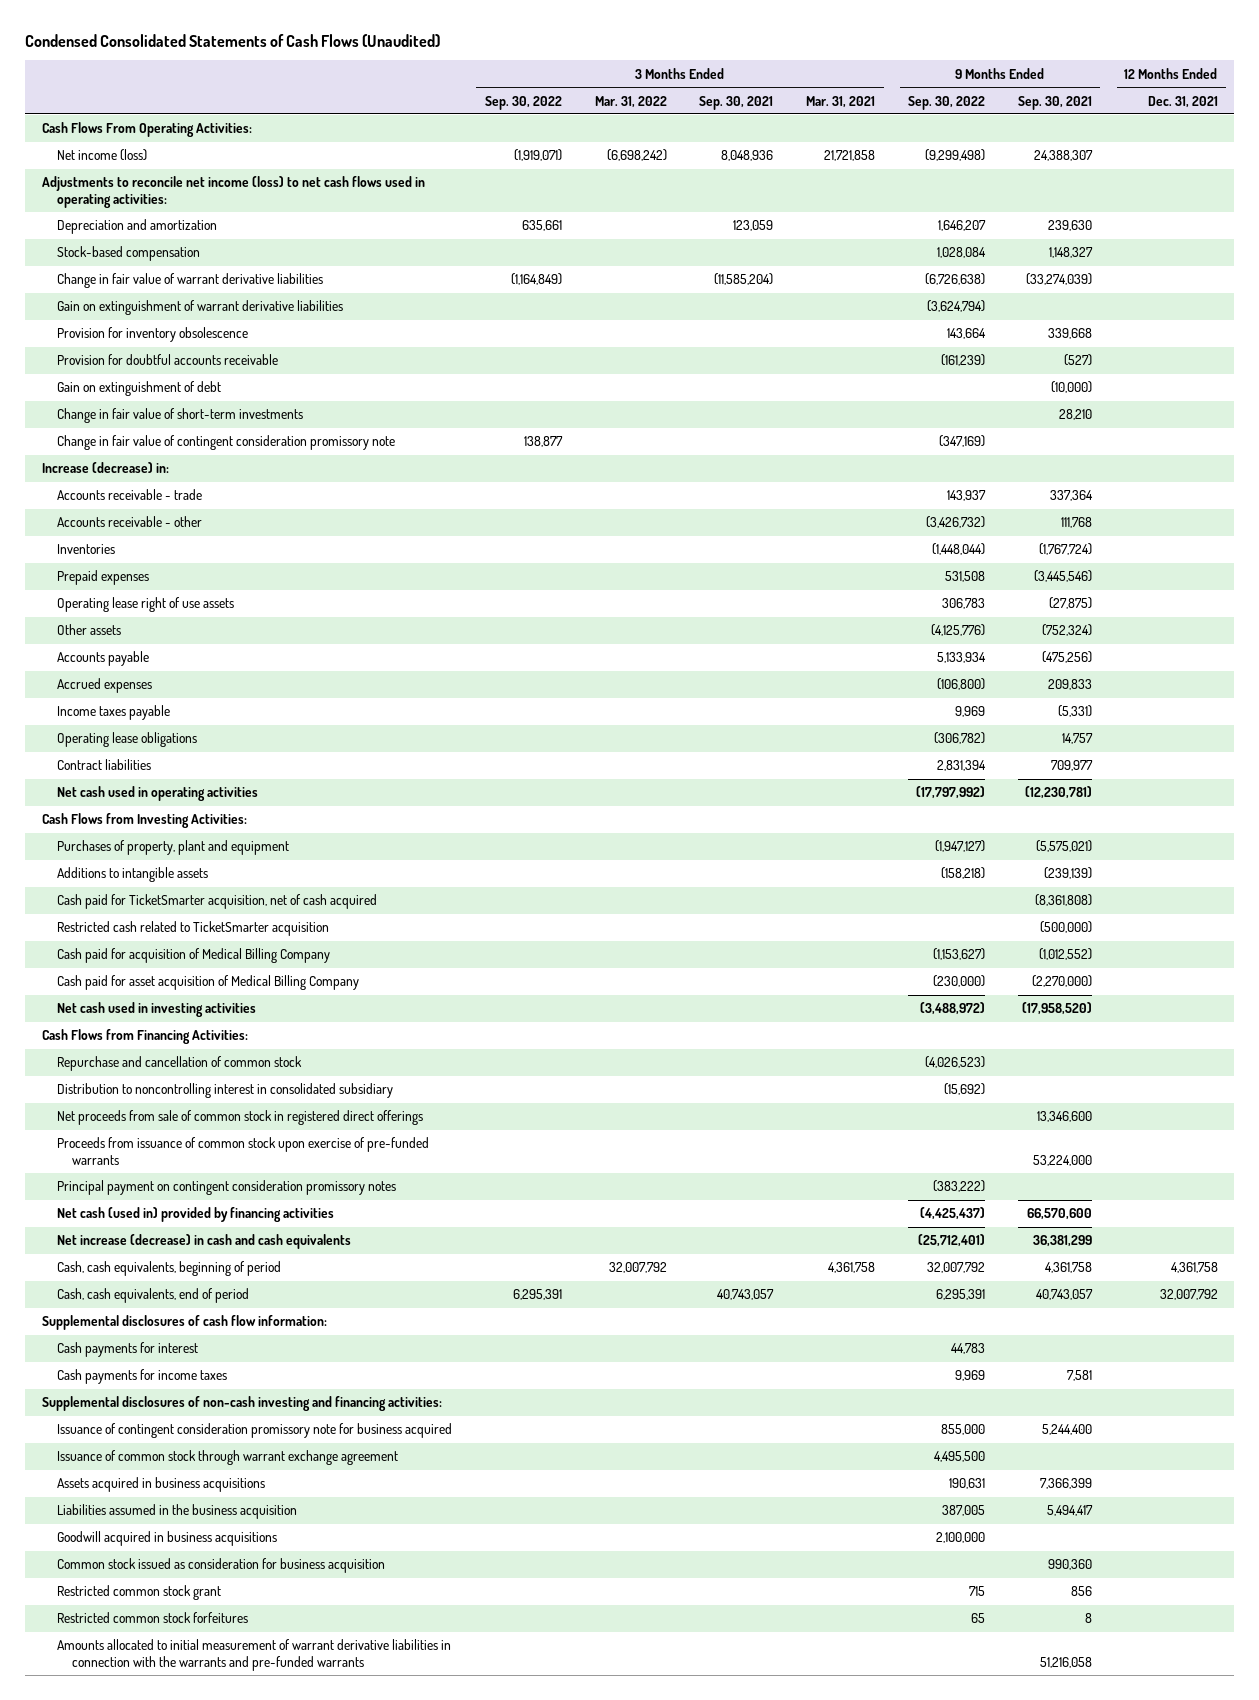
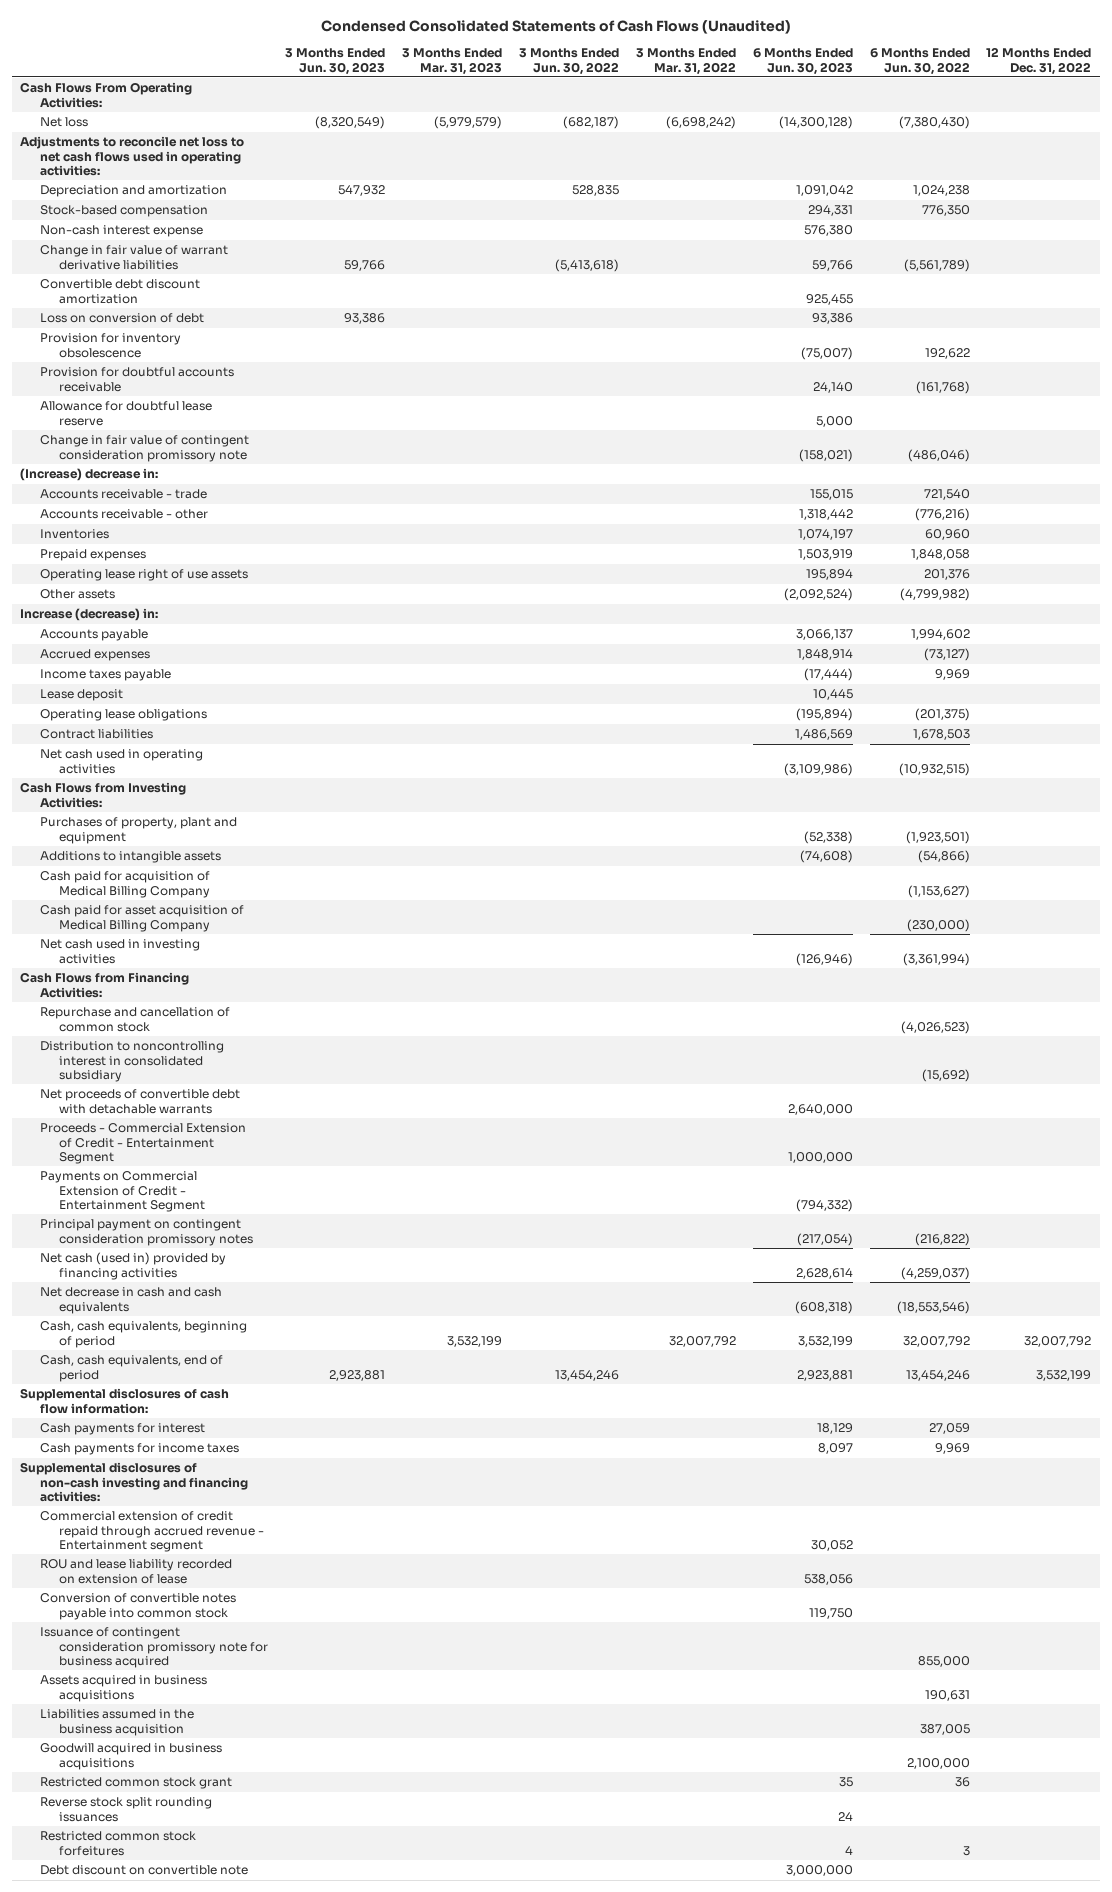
- | 3 Months Ended Sep. 30, 2022 | 3 Months Ended Mar. 31, 2022 | 3 Months Ended Sep. 30, 2021 | 3 Months Ended Mar. 31, 2021 | 9 Months Ended Sep. 30, 2022 | 9 Months Ended Sep. 30, 2021 | 12 Months Ended Dec. 31, 2021
+ | 3 Months Ended Jun. 30, 2023 | 3 Months Ended Mar. 31, 2023 | 3 Months Ended Jun. 30, 2022 | 3 Months Ended Mar. 31, 2022 | 6 Months Ended Jun. 30, 2023 | 6 Months Ended Jun. 30, 2022 | 12 Months Ended Dec. 31, 2022
- Net income (loss) | (1,919,071) | (6,698,242) | 8,048,936 | 21,721,858 | (9,299,498) | 24,388,307 |
- Adjustments to reconcile net income (loss) to net cash flows used in operating activities:
+ Net loss | (8,320,549) | (5,979,579) | (682,187) | (6,698,242) | (14,300,128) | (7,380,430) |
+ Adjustments to reconcile net loss to net cash flows used in operating activities:
+ Non-cash interest expense | | | | | 576,380 | |
- Gain on extinguishment of warrant derivative liabilities | | | | | (3,624,794) | |
+ Convertible debt discount amortization | | | | | 925,455 | |
+ Loss on conversion of debt | 93,386 | | | | 93,386 | |
- Gain on extinguishment of debt | | | | | | (10,000) |
- Change in fair value of short-term investments | | | | | | 28,210 |
+ Allowance for doubtful lease reserve | | | | | 5,000 | |
+ (Increase) decrease in:
moved down: Increase (decrease) in:
+ Lease deposit | | | | | 10,445 | |
- Cash paid for TicketSmarter acquisition, net of cash acquired | | | | | | (8,361,808) |
- Restricted cash related to TicketSmarter acquisition | | | | | | (500,000) |
- Net proceeds from sale of common stock in registered direct offerings | | | | | | 13,346,600 |
- Proceeds from issuance of common stock upon exercise of pre-funded warrants | | | | | | 53,224,000 |
+ Net proceeds of convertible debt with detachable warrants | | | | | 2,640,000 | |
+ Proceeds - Commercial Extension of Credit - Entertainment Segment | | | | | 1,000,000 | |
+ Payments on Commercial Extension of Credit - Entertainment Segment | | | | | (794,332) | |
- Net increase (decrease) in cash and cash equivalents | | | | | (25,712,401) | 36,381,299 |
+ Net decrease in cash and cash equivalents | | | | | (608,318) | (18,553,546) |
+ Commercial extension of credit repaid through accrued revenue - Entertainment segment | | | | | 30,052 | |
+ ROU and lease liability recorded on extension of lease | | | | | 538,056 | |
+ Conversion of convertible notes payable into common stock | | | | | 119,750 | |
- Issuance of common stock through warrant exchange agreement | | | | | 4,495,500 | |
- Common stock issued as consideration for business acquisition | | | | | | 990,360 |
+ Reverse stock split rounding issuances | | | | | 24 | |
- Amounts allocated to initial measurement of warrant derivative liabilities in connection with the warrants and pre-funded warrants | | | | | | 51,216,058 |
+ Debt discount on convertible note | | | | | 3,000,000 | |

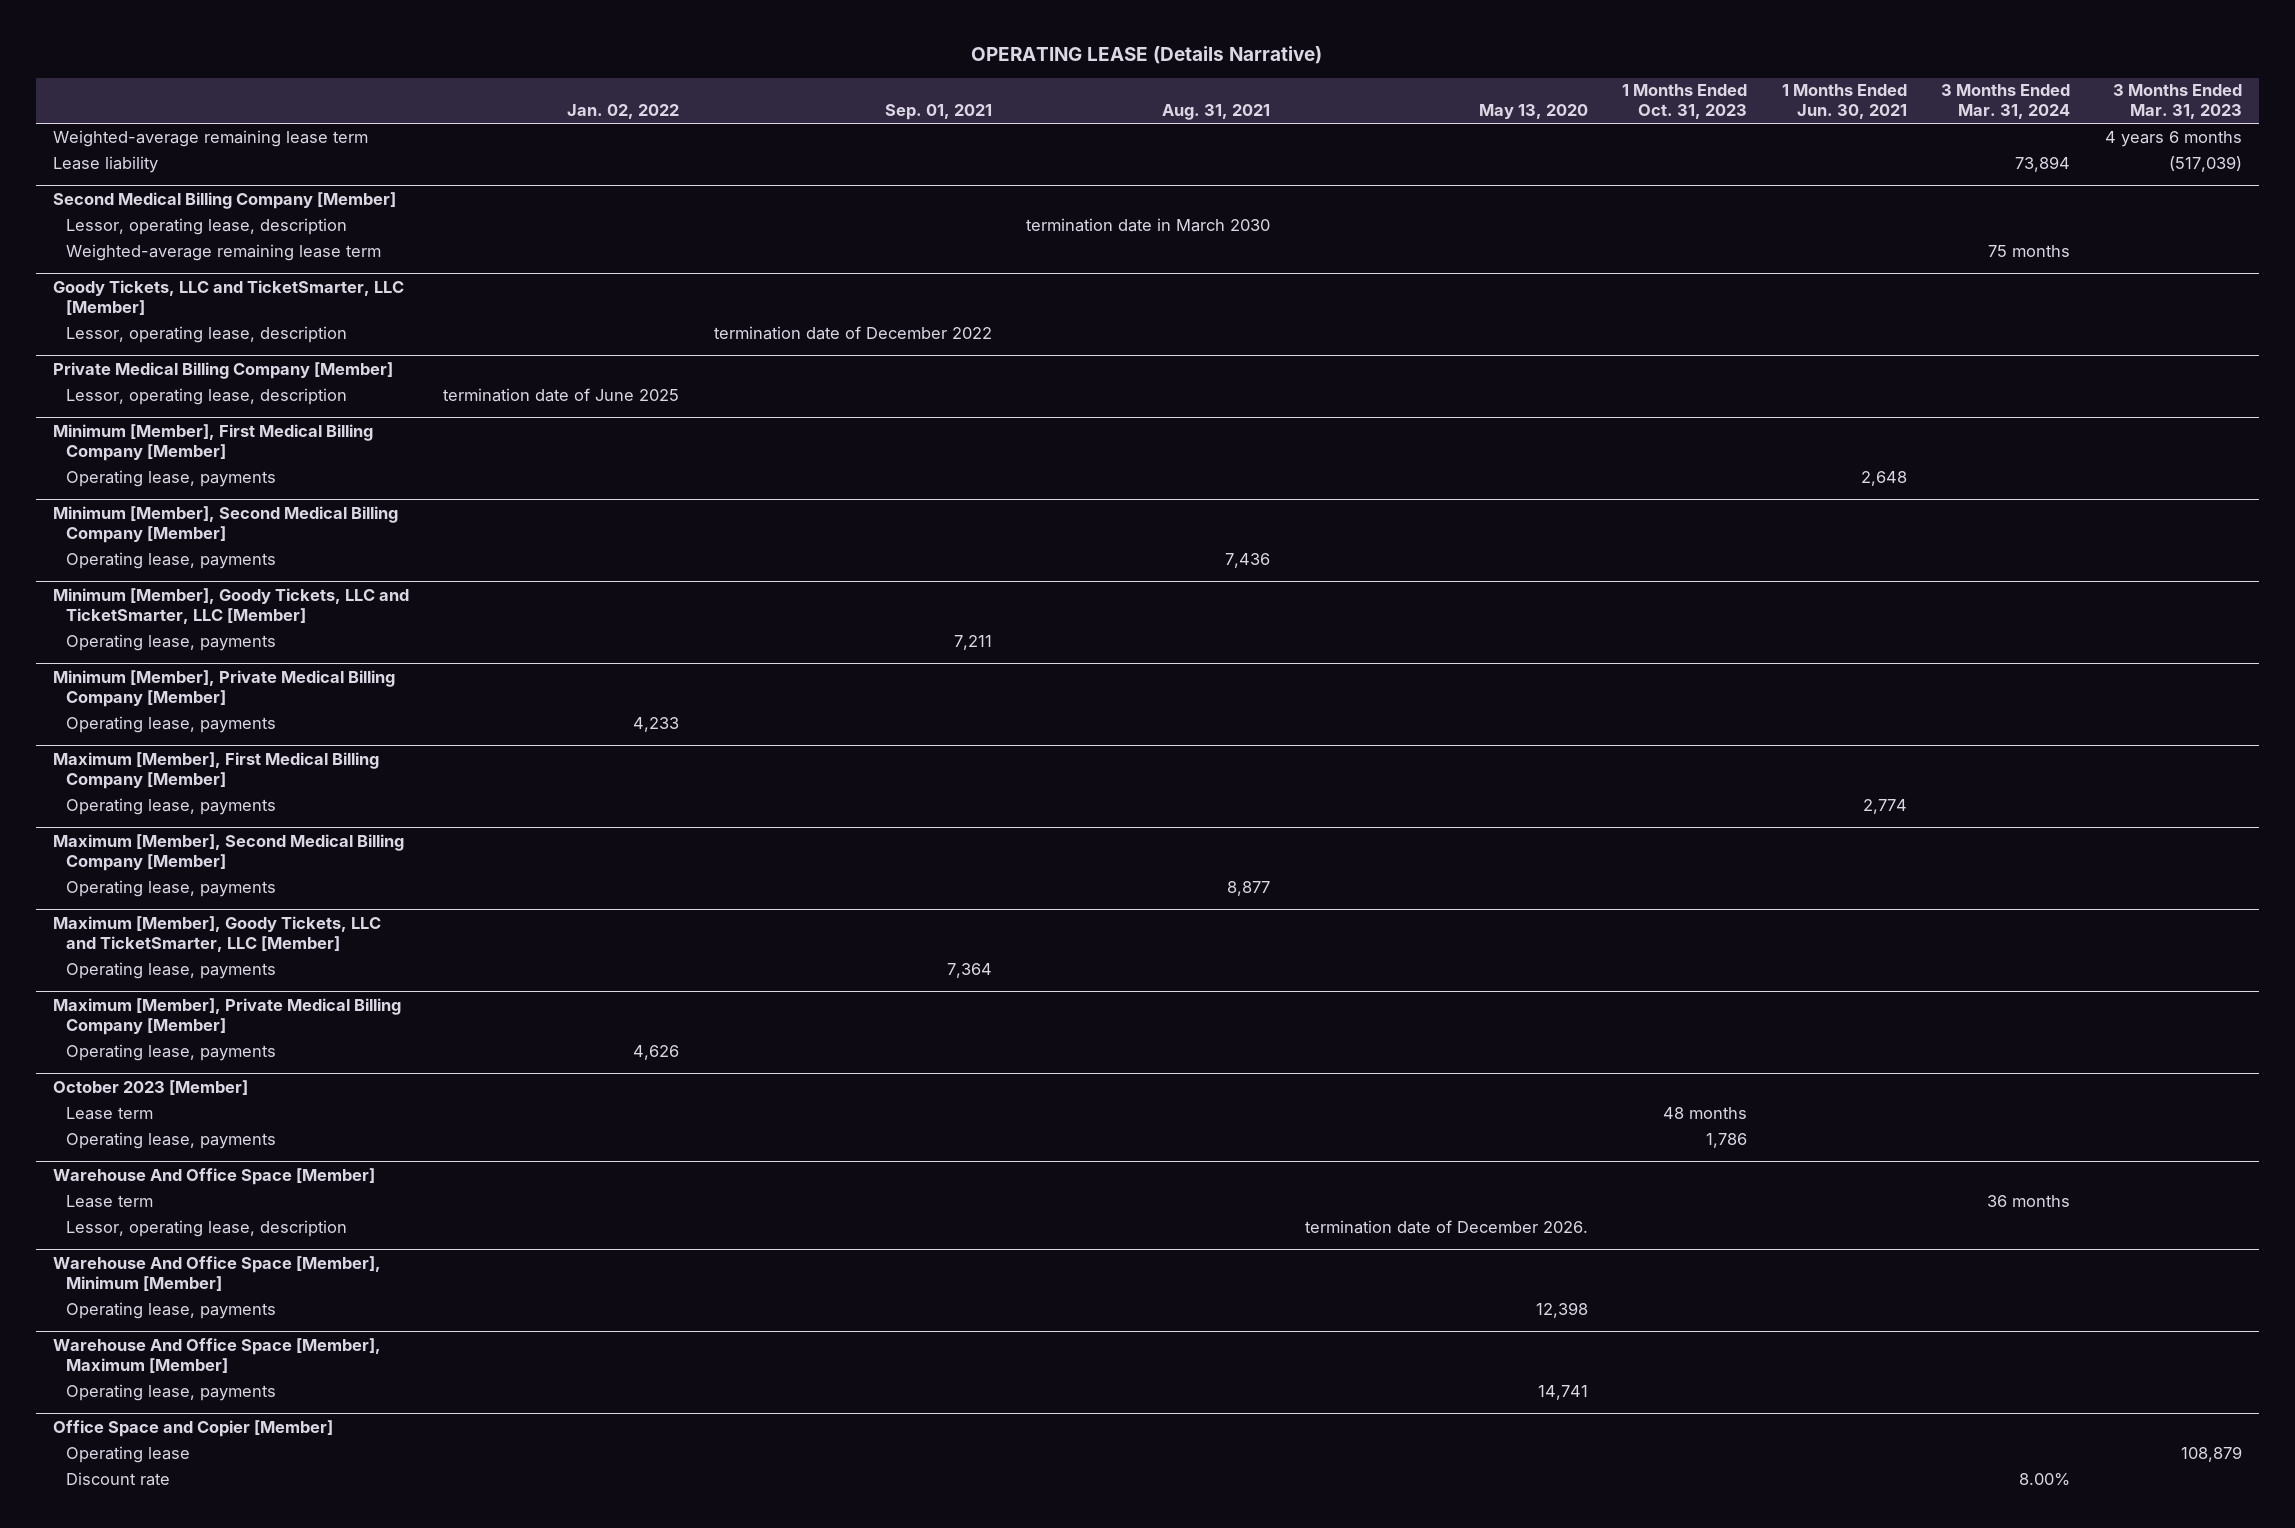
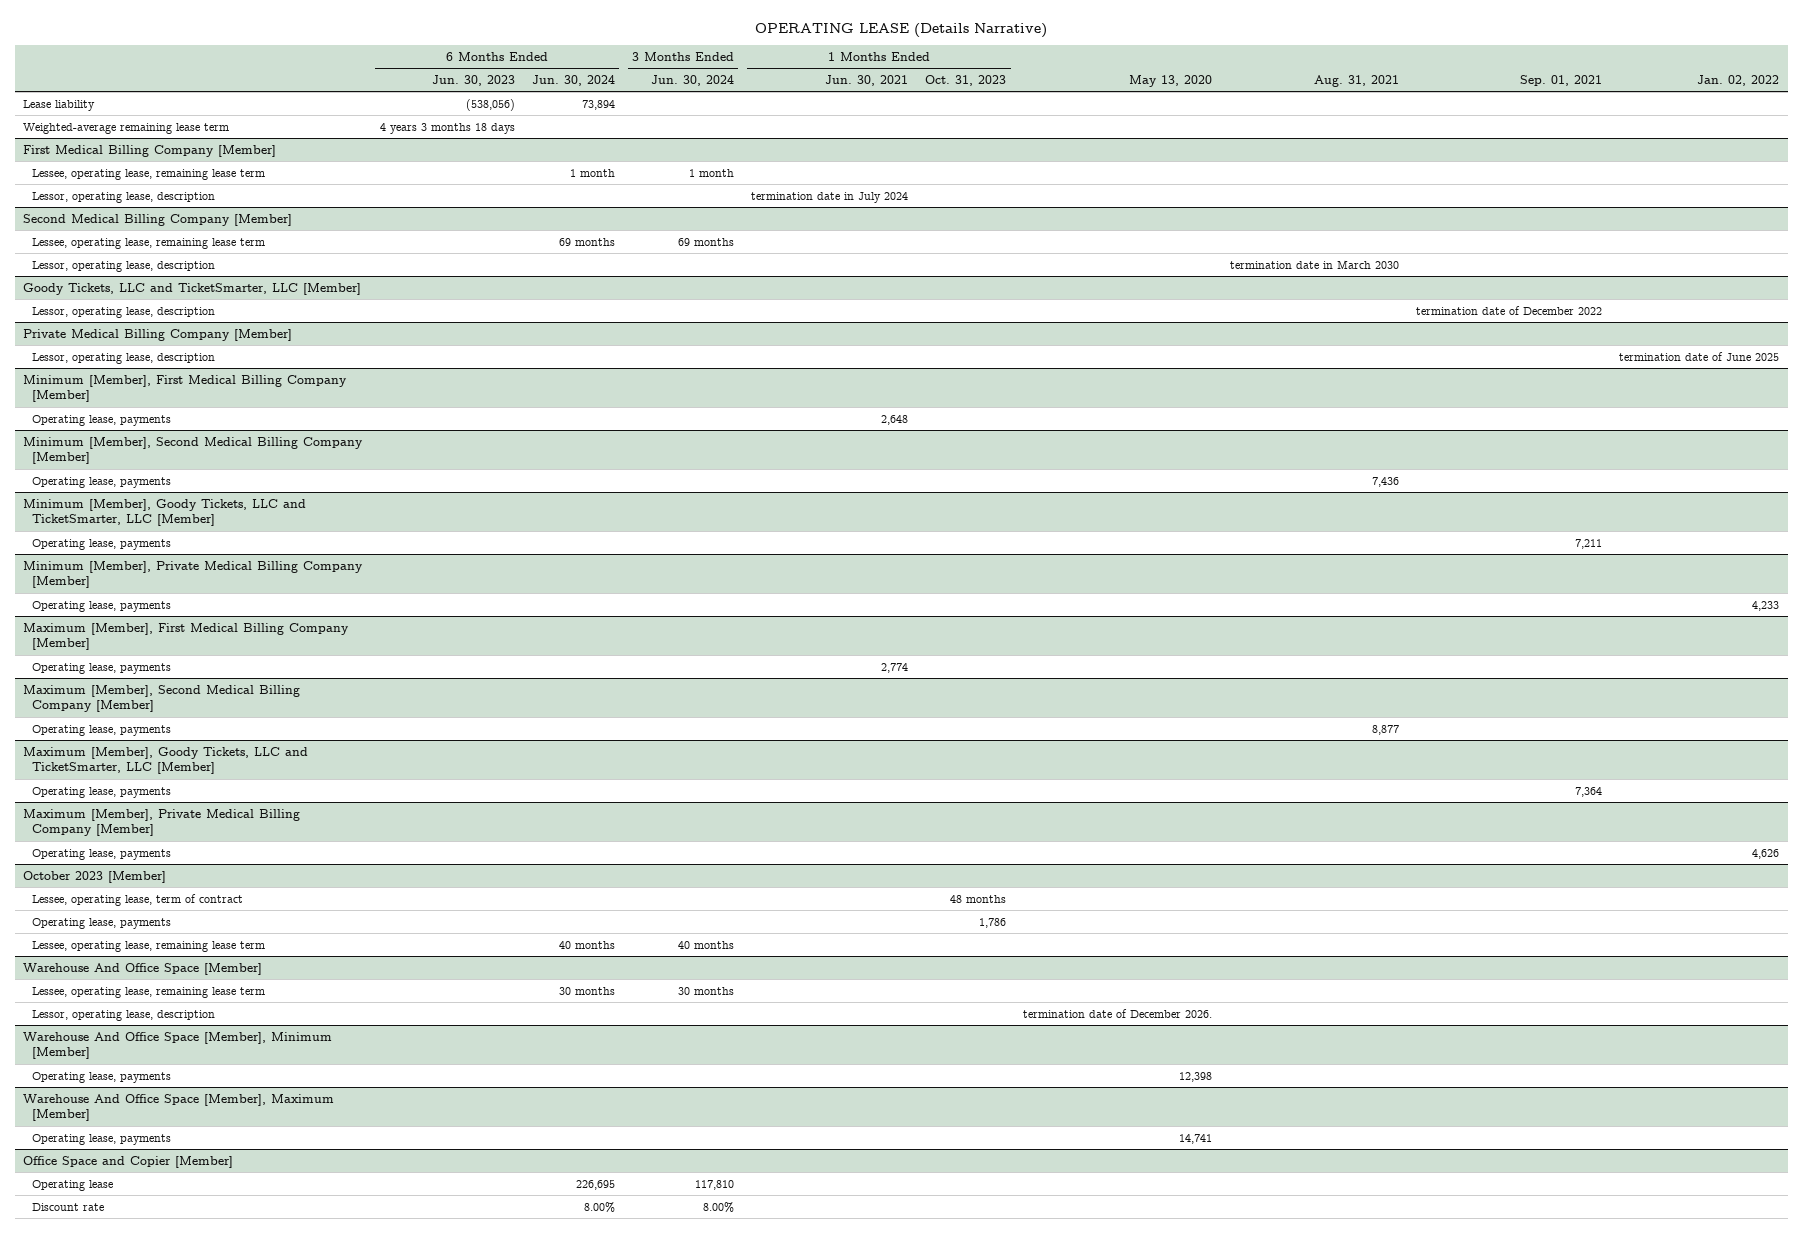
- | Jan. 02, 2022 | Sep. 01, 2021 | Aug. 31, 2021 | May 13, 2020 | 1 Months Ended Oct. 31, 2023 | 1 Months Ended Jun. 30, 2021 | 3 Months Ended Mar. 31, 2024 | 3 Months Ended Mar. 31, 2023
+ | 6 Months Ended Jun. 30, 2023 | 6 Months Ended Jun. 30, 2024 | 3 Months Ended Jun. 30, 2024 | 1 Months Ended Jun. 30, 2021 | 1 Months Ended Oct. 31, 2023 | May 13, 2020 | Aug. 31, 2021 | Sep. 01, 2021 | Jan. 02, 2022
moved down: Weighted-average remaining lease term | 4 years 3 months 18 days | | | | | | | |
+ First Medical Billing Company [Member]
+ Lessee, operating lease, remaining lease term | | 1 month | 1 month | | | | | |
+ Lessor, operating lease, description | | | | termination date in July 2024 | | | | |
@ Second Medical Billing Company [Member]
+ Lessee, operating lease, remaining lease term | | 69 months | 69 months | | | | | |
- Weighted-average remaining lease term | | | | | | | 75 months |
@ October 2023 [Member]
- Lease term | | | | | 48 months | | |
+ Lessee, operating lease, term of contract | | | | | 48 months | | | |
+ Lessee, operating lease, remaining lease term | | 40 months | 40 months | | | | | |
@ Warehouse And Office Space [Member]
- Lease term | | | | | | | 36 months |
+ Lessee, operating lease, remaining lease term | | 30 months | 30 months | | | | | |

